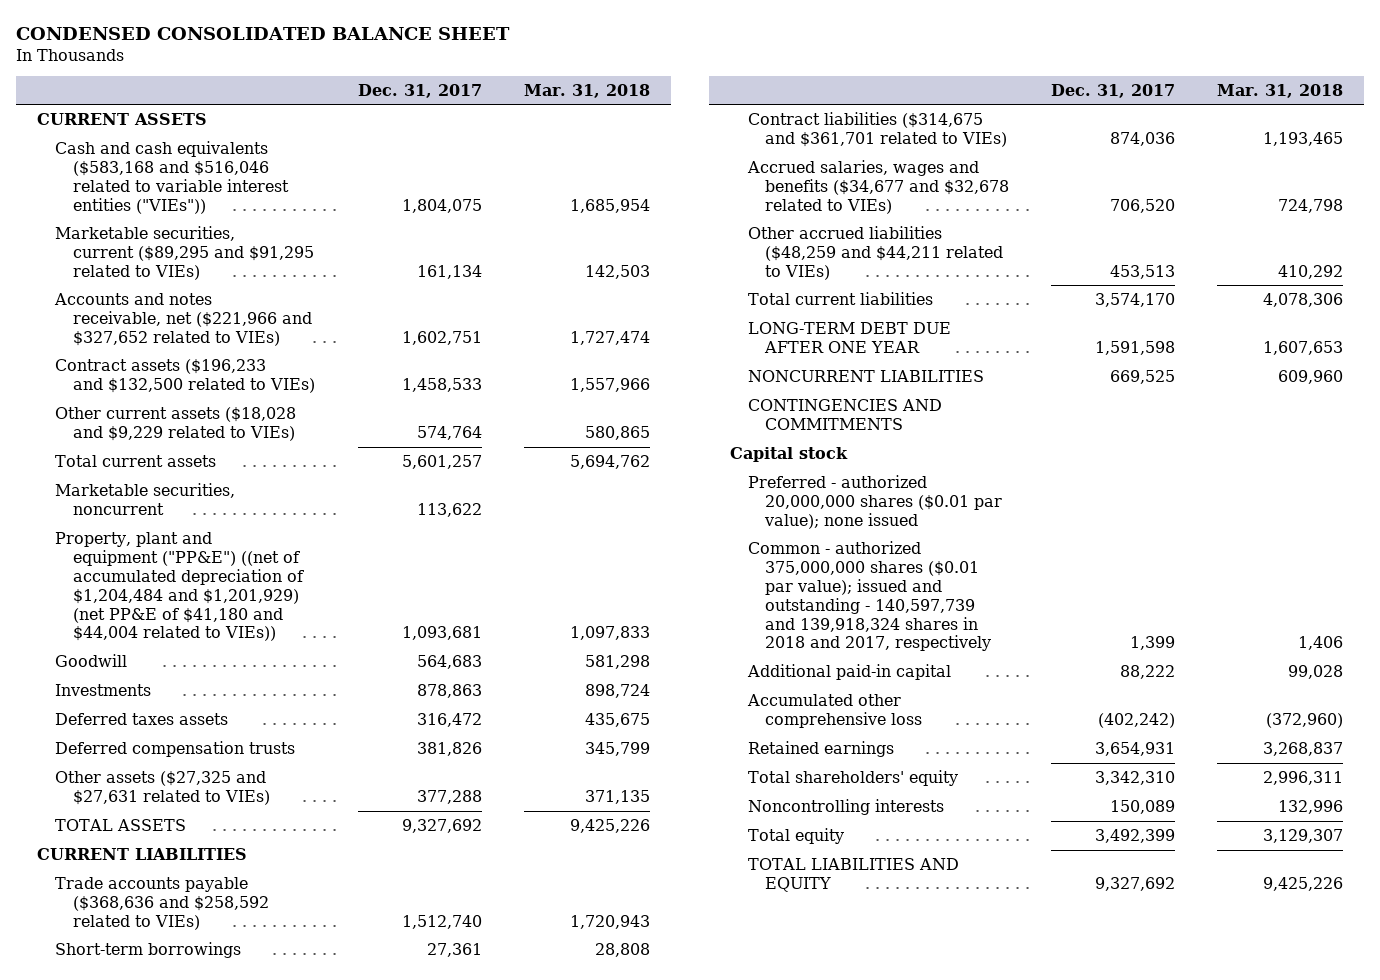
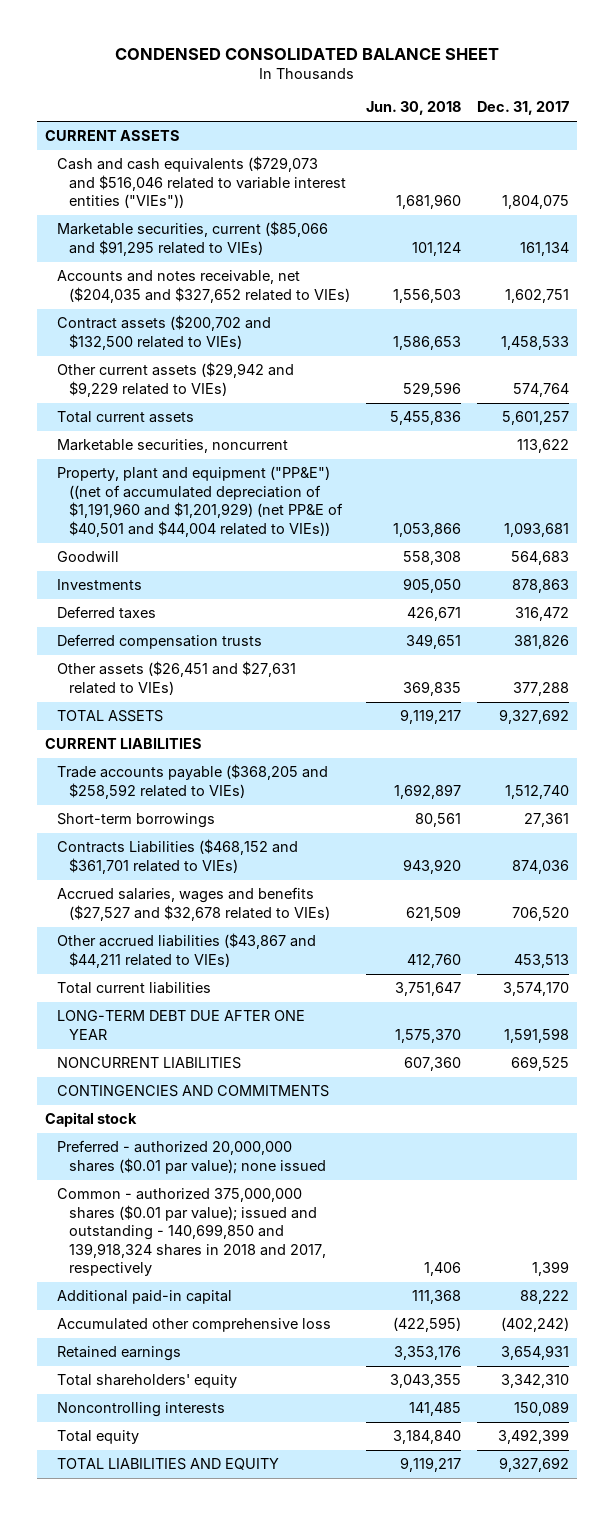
- | Dec. 31, 2017 | Mar. 31, 2018
+ | Jun. 30, 2018 | Dec. 31, 2017
- Cash and cash equivalents ($583,168 and $516,046 related to variable interest entities ("VIEs")) | 1,804,075 | 1,685,954
- Marketable securities, current ($89,295 and $91,295 related to VIEs) | 161,134 | 142,503
- Accounts and notes receivable, net ($221,966 and $327,652 related to VIEs) | 1,602,751 | 1,727,474
- Contract assets ($196,233 and $132,500 related to VIEs) | 1,458,533 | 1,557,966
- Other current assets ($18,028 and $9,229 related to VIEs) | 574,764 | 580,865
+ Cash and cash equivalents ($729,073 and $516,046 related to variable interest entities ("VIEs")) | 1,681,960 | 1,804,075
+ Marketable securities, current ($85,066 and $91,295 related to VIEs) | 101,124 | 161,134
+ Accounts and notes receivable, net ($204,035 and $327,652 related to VIEs) | 1,556,503 | 1,602,751
+ Contract assets ($200,702 and $132,500 related to VIEs) | 1,586,653 | 1,458,533
+ Other current assets ($29,942 and $9,229 related to VIEs) | 529,596 | 574,764
- Property, plant and equipment ("PP&E") ((net of accumulated depreciation of $1,204,484 and $1,201,929) (net PP&E of $41,180 and $44,004 related to VIEs)) | 1,093,681 | 1,097,833
+ Property, plant and equipment ("PP&E") ((net of accumulated depreciation of $1,191,960 and $1,201,929) (net PP&E of $40,501 and $44,004 related to VIEs)) | 1,053,866 | 1,093,681
- Deferred taxes assets | 316,472 | 435,675
+ Deferred taxes | 426,671 | 316,472
- Other assets ($27,325 and $27,631 related to VIEs) | 377,288 | 371,135
+ Other assets ($26,451 and $27,631 related to VIEs) | 369,835 | 377,288
- Trade accounts payable ($368,636 and $258,592 related to VIEs) | 1,512,740 | 1,720,943
+ Trade accounts payable ($368,205 and $258,592 related to VIEs) | 1,692,897 | 1,512,740
- Contract liabilities ($314,675 and $361,701 related to VIEs) | 874,036 | 1,193,465
- Accrued salaries, wages and benefits ($34,677 and $32,678 related to VIEs) | 706,520 | 724,798
- Other accrued liabilities ($48,259 and $44,211 related to VIEs) | 453,513 | 410,292
+ Contracts Liabilities ($468,152 and $361,701 related to VIEs) | 943,920 | 874,036
+ Accrued salaries, wages and benefits ($27,527 and $32,678 related to VIEs) | 621,509 | 706,520
+ Other accrued liabilities ($43,867 and $44,211 related to VIEs) | 412,760 | 453,513
- Common - authorized 375,000,000 shares ($0.01 par value); issued and outstanding - 140,597,739 and 139,918,324 shares in 2018 and 2017, respectively | 1,399 | 1,406
+ Common - authorized 375,000,000 shares ($0.01 par value); issued and outstanding - 140,699,850 and 139,918,324 shares in 2018 and 2017, respectively | 1,406 | 1,399

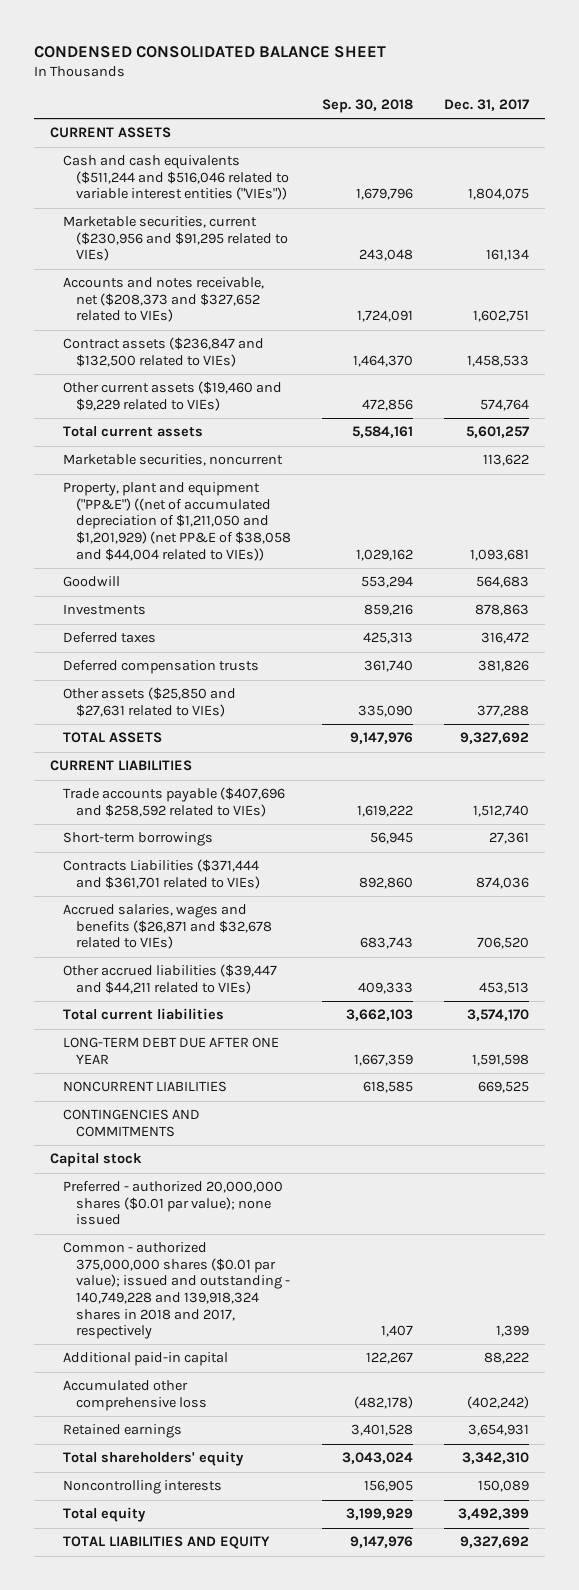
- | Jun. 30, 2018 | Dec. 31, 2017
+ | Sep. 30, 2018 | Dec. 31, 2017
- Cash and cash equivalents ($729,073 and $516,046 related to variable interest entities ("VIEs")) | 1,681,960 | 1,804,075
- Marketable securities, current ($85,066 and $91,295 related to VIEs) | 101,124 | 161,134
- Accounts and notes receivable, net ($204,035 and $327,652 related to VIEs) | 1,556,503 | 1,602,751
- Contract assets ($200,702 and $132,500 related to VIEs) | 1,586,653 | 1,458,533
- Other current assets ($29,942 and $9,229 related to VIEs) | 529,596 | 574,764
+ Cash and cash equivalents ($511,244 and $516,046 related to variable interest entities ("VIEs")) | 1,679,796 | 1,804,075
+ Marketable securities, current ($230,956 and $91,295 related to VIEs) | 243,048 | 161,134
+ Accounts and notes receivable, net ($208,373 and $327,652 related to VIEs) | 1,724,091 | 1,602,751
+ Contract assets ($236,847 and $132,500 related to VIEs) | 1,464,370 | 1,458,533
+ Other current assets ($19,460 and $9,229 related to VIEs) | 472,856 | 574,764
- Property, plant and equipment ("PP&E") ((net of accumulated depreciation of $1,191,960 and $1,201,929) (net PP&E of $40,501 and $44,004 related to VIEs)) | 1,053,866 | 1,093,681
+ Property, plant and equipment ("PP&E") ((net of accumulated depreciation of $1,211,050 and $1,201,929) (net PP&E of $38,058 and $44,004 related to VIEs)) | 1,029,162 | 1,093,681
- Other assets ($26,451 and $27,631 related to VIEs) | 369,835 | 377,288
+ Other assets ($25,850 and $27,631 related to VIEs) | 335,090 | 377,288
- Trade accounts payable ($368,205 and $258,592 related to VIEs) | 1,692,897 | 1,512,740
+ Trade accounts payable ($407,696 and $258,592 related to VIEs) | 1,619,222 | 1,512,740
- Contracts Liabilities ($468,152 and $361,701 related to VIEs) | 943,920 | 874,036
- Accrued salaries, wages and benefits ($27,527 and $32,678 related to VIEs) | 621,509 | 706,520
- Other accrued liabilities ($43,867 and $44,211 related to VIEs) | 412,760 | 453,513
+ Contracts Liabilities ($371,444 and $361,701 related to VIEs) | 892,860 | 874,036
+ Accrued salaries, wages and benefits ($26,871 and $32,678 related to VIEs) | 683,743 | 706,520
+ Other accrued liabilities ($39,447 and $44,211 related to VIEs) | 409,333 | 453,513
- Common - authorized 375,000,000 shares ($0.01 par value); issued and outstanding - 140,699,850 and 139,918,324 shares in 2018 and 2017, respectively | 1,406 | 1,399
+ Common - authorized 375,000,000 shares ($0.01 par value); issued and outstanding - 140,749,228 and 139,918,324 shares in 2018 and 2017, respectively | 1,407 | 1,399

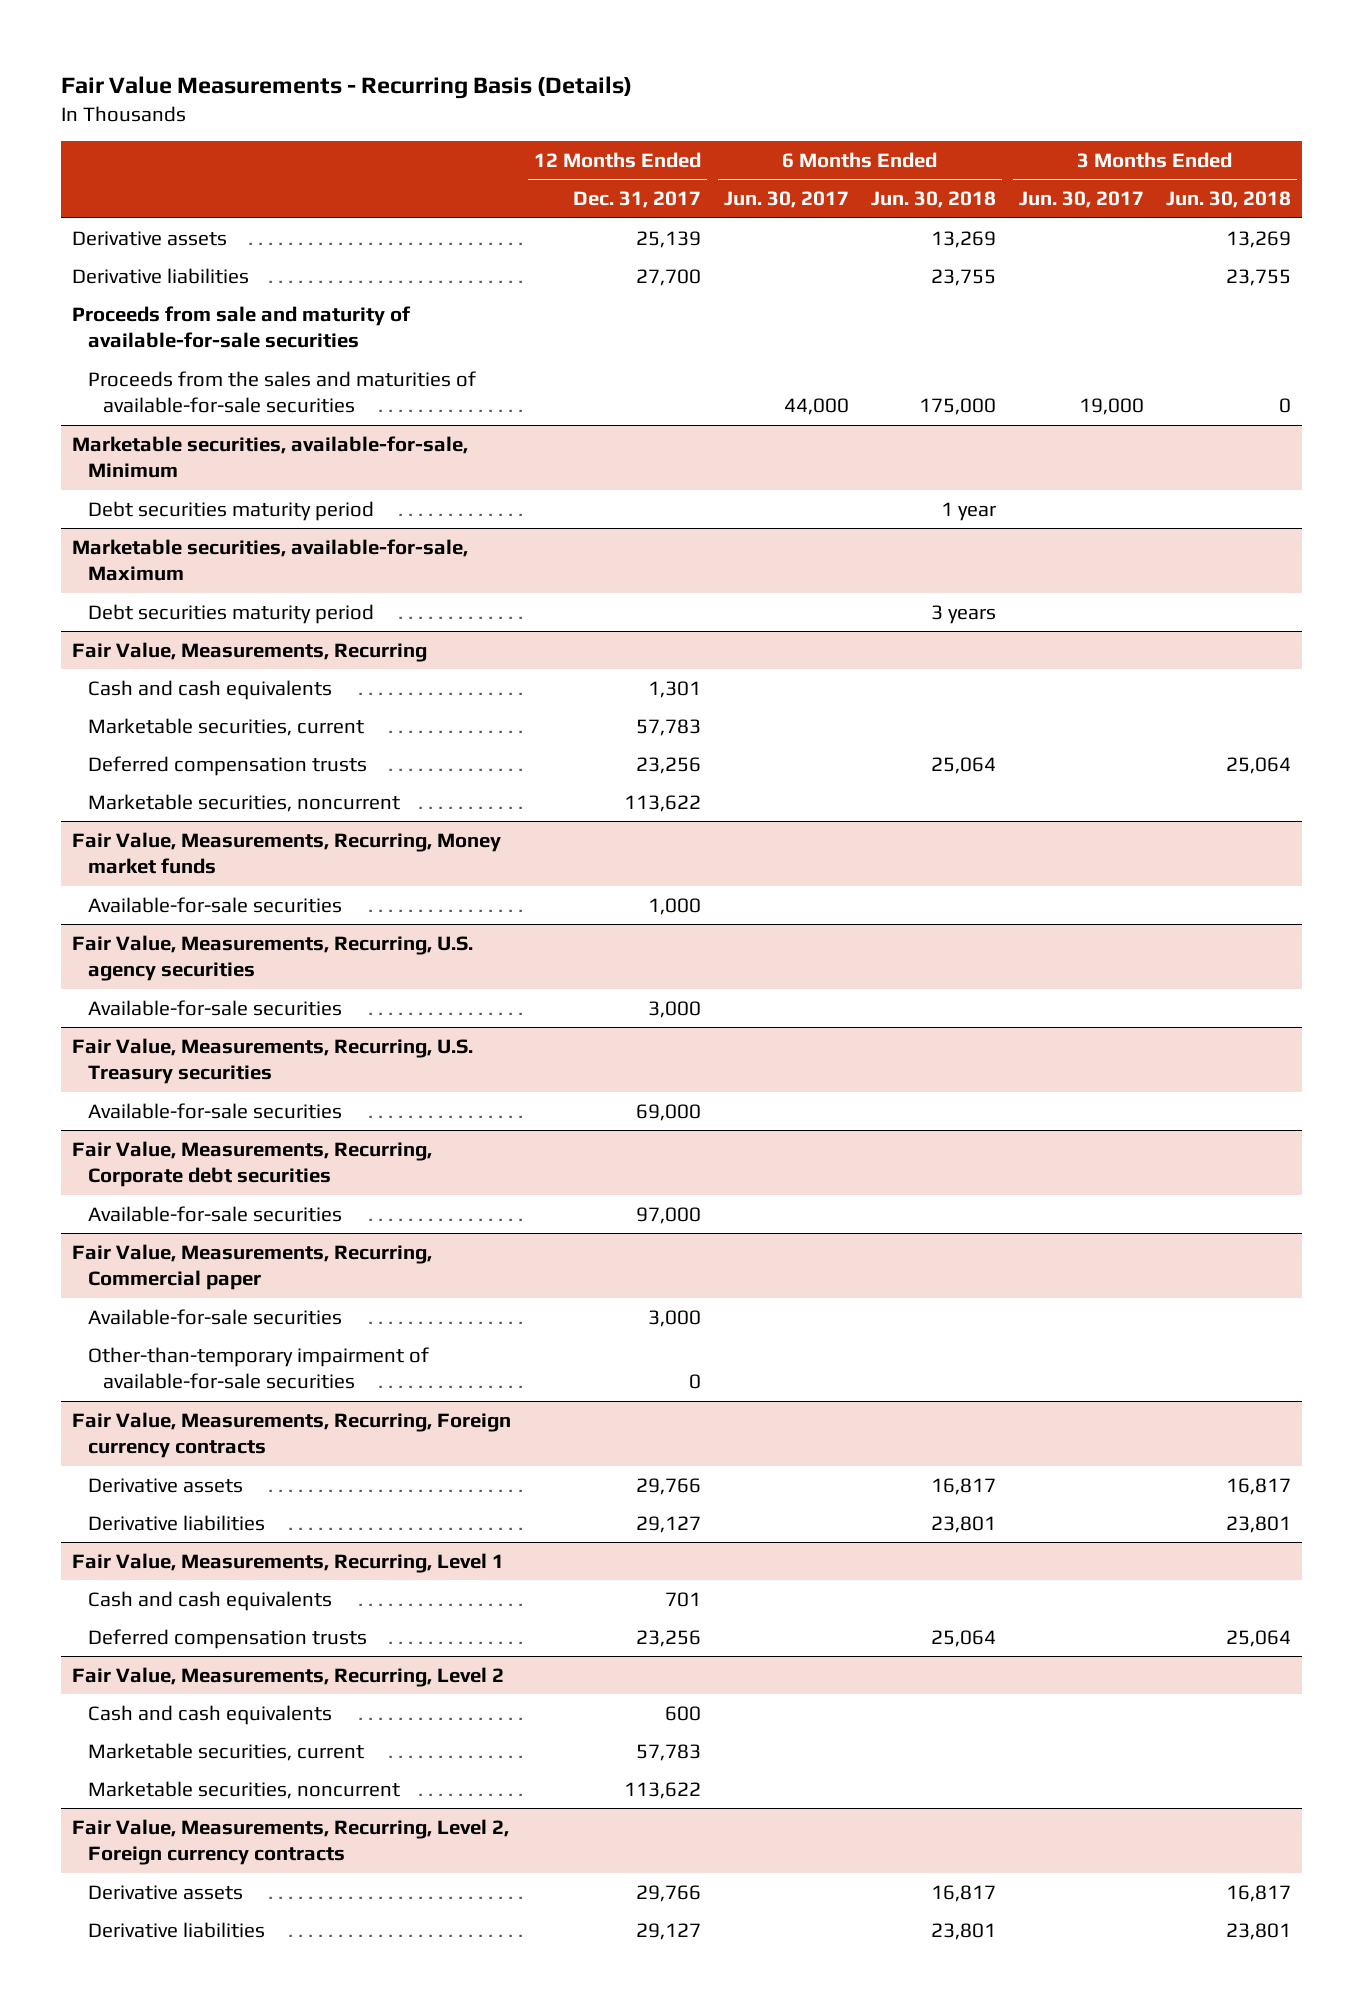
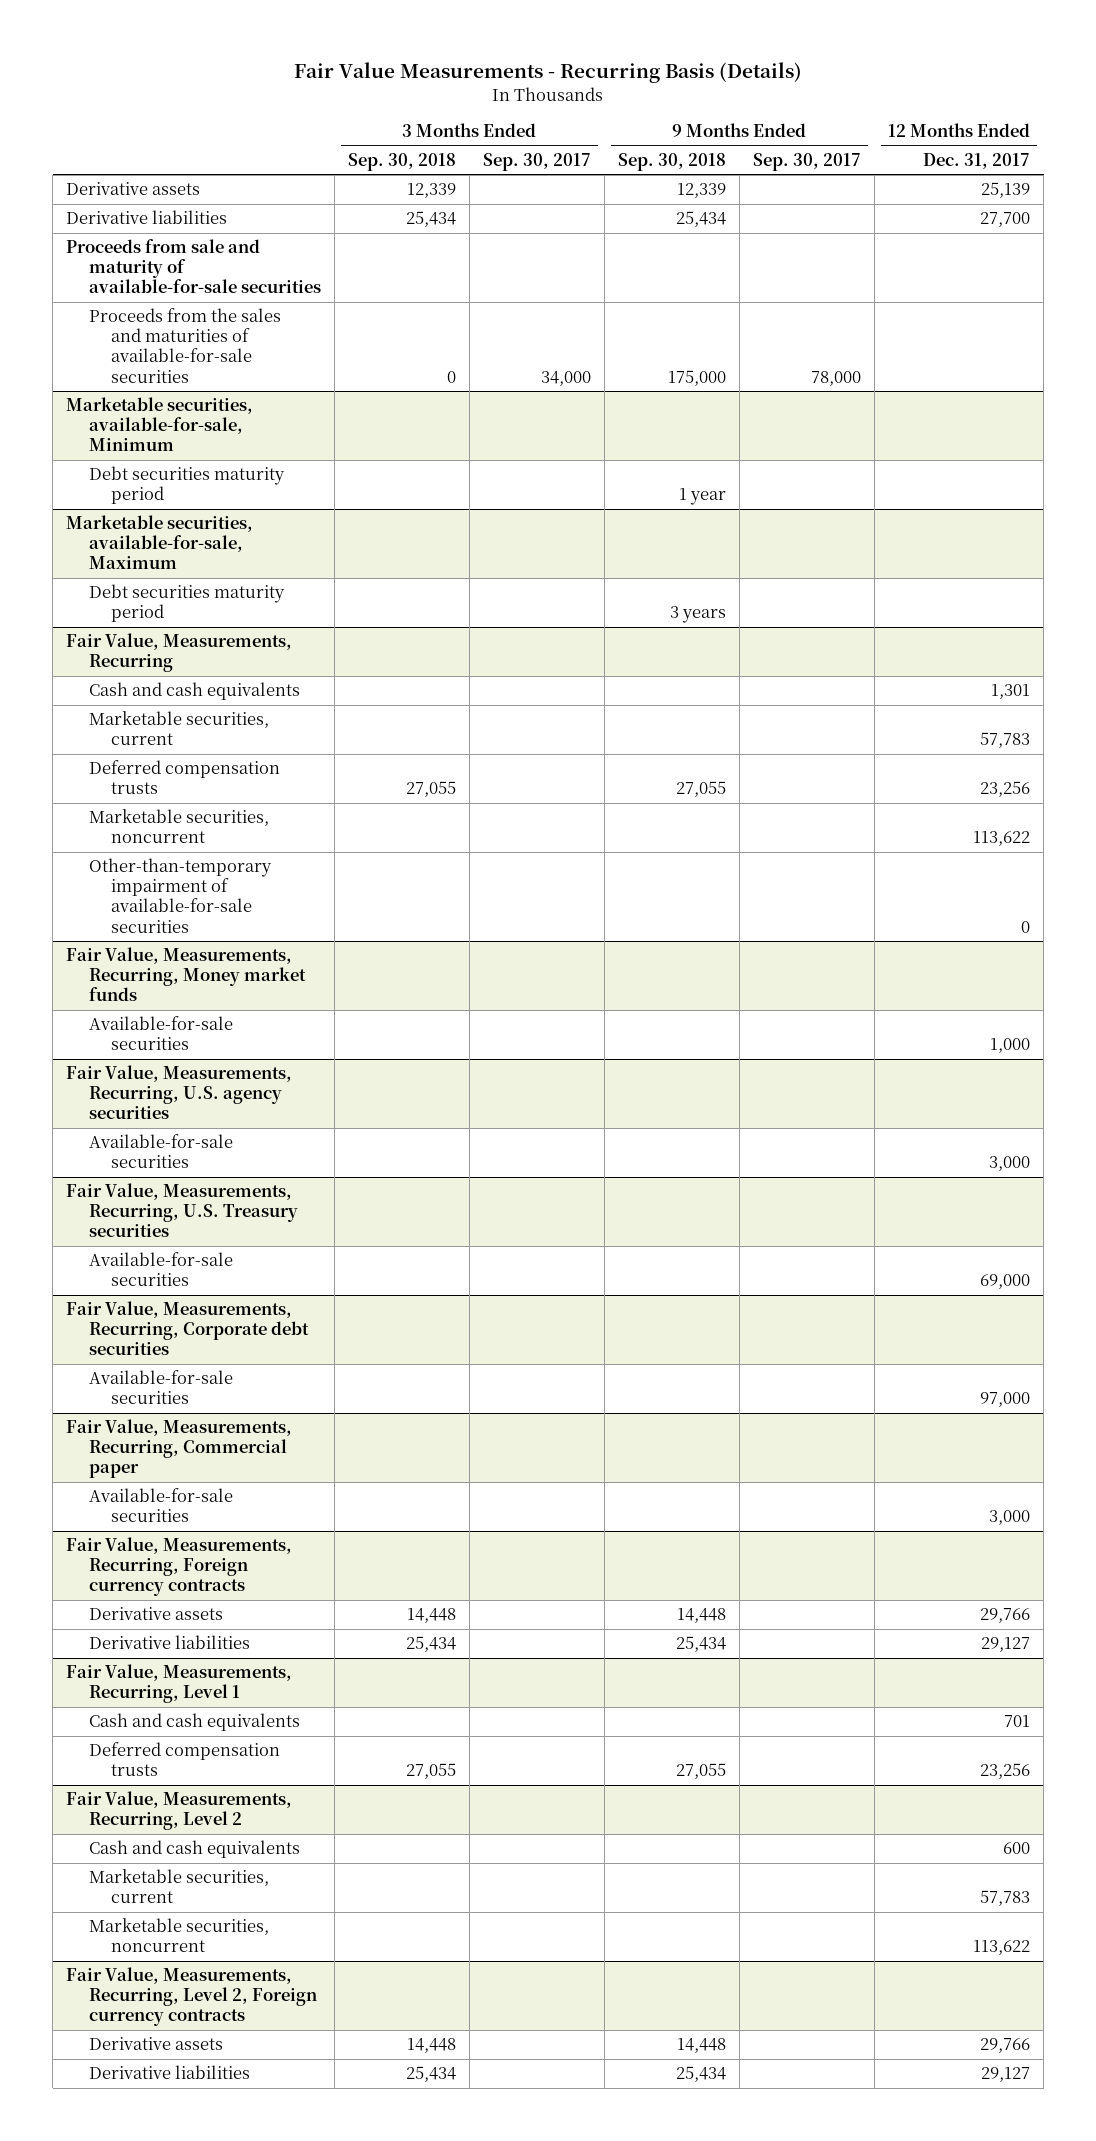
- | 12 Months Ended Dec. 31, 2017 | 6 Months Ended Jun. 30, 2017 | 6 Months Ended Jun. 30, 2018 | 3 Months Ended Jun. 30, 2017 | 3 Months Ended Jun. 30, 2018
+ | 3 Months Ended Sep. 30, 2018 | 3 Months Ended Sep. 30, 2017 | 9 Months Ended Sep. 30, 2018 | 9 Months Ended Sep. 30, 2017 | 12 Months Ended Dec. 31, 2017
@ Fair Value, Measurements, Recurring
+ Other-than-temporary impairment of available-for-sale securities | | | | | 0
@ Fair Value, Measurements, Recurring, Commercial paper
- Other-than-temporary impairment of available-for-sale securities | 0 | | | |

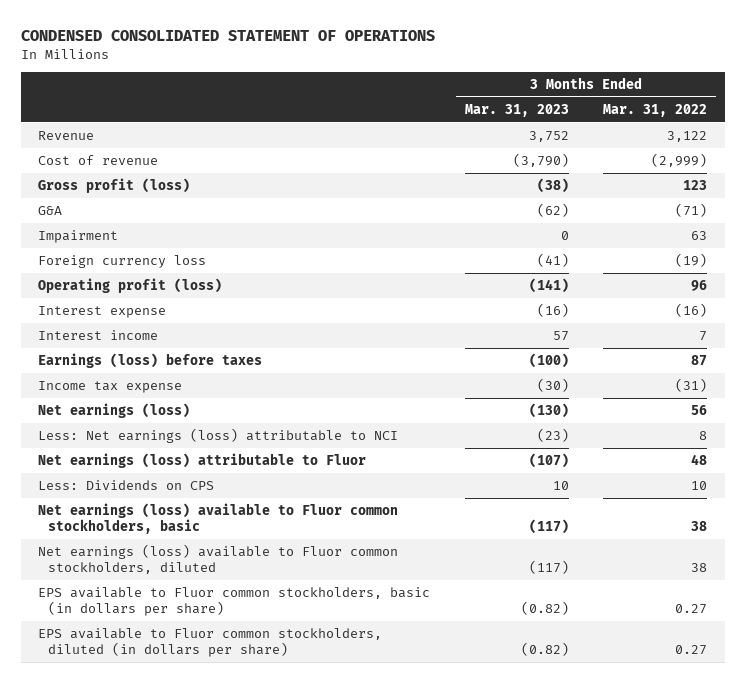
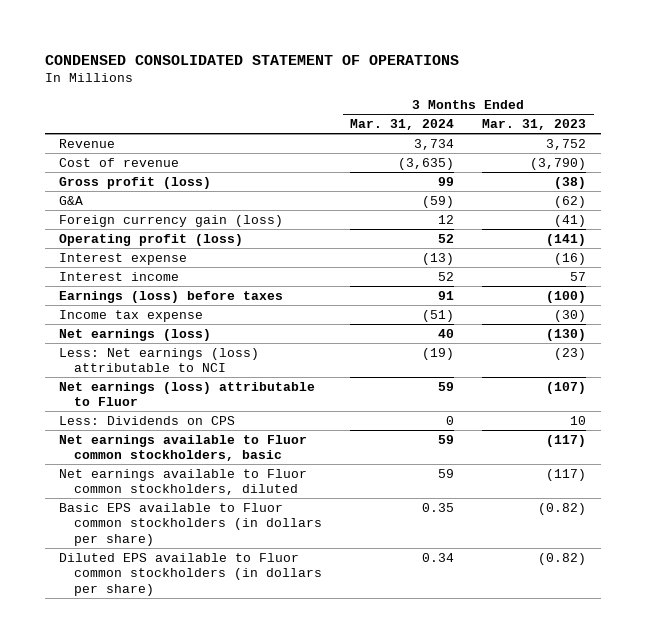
- | 3 Months Ended Mar. 31, 2023 | 3 Months Ended Mar. 31, 2022
+ | 3 Months Ended Mar. 31, 2024 | 3 Months Ended Mar. 31, 2023
- Impairment | 0 | 63
- Foreign currency loss | (41) | (19)
+ Foreign currency gain (loss) | 12 | (41)
- Net earnings (loss) available to Fluor common stockholders, basic | (117) | 38
- Net earnings (loss) available to Fluor common stockholders, diluted | (117) | 38
- EPS available to Fluor common stockholders, basic (in dollars per share) | (0.82) | 0.27
- EPS available to Fluor common stockholders, diluted (in dollars per share) | (0.82) | 0.27
+ Net earnings available to Fluor common stockholders, basic | 59 | (117)
+ Net earnings available to Fluor common stockholders, diluted | 59 | (117)
+ Basic EPS available to Fluor common stockholders (in dollars per share) | 0.35 | (0.82)
+ Diluted EPS available to Fluor common stockholders (in dollars per share) | 0.34 | (0.82)

